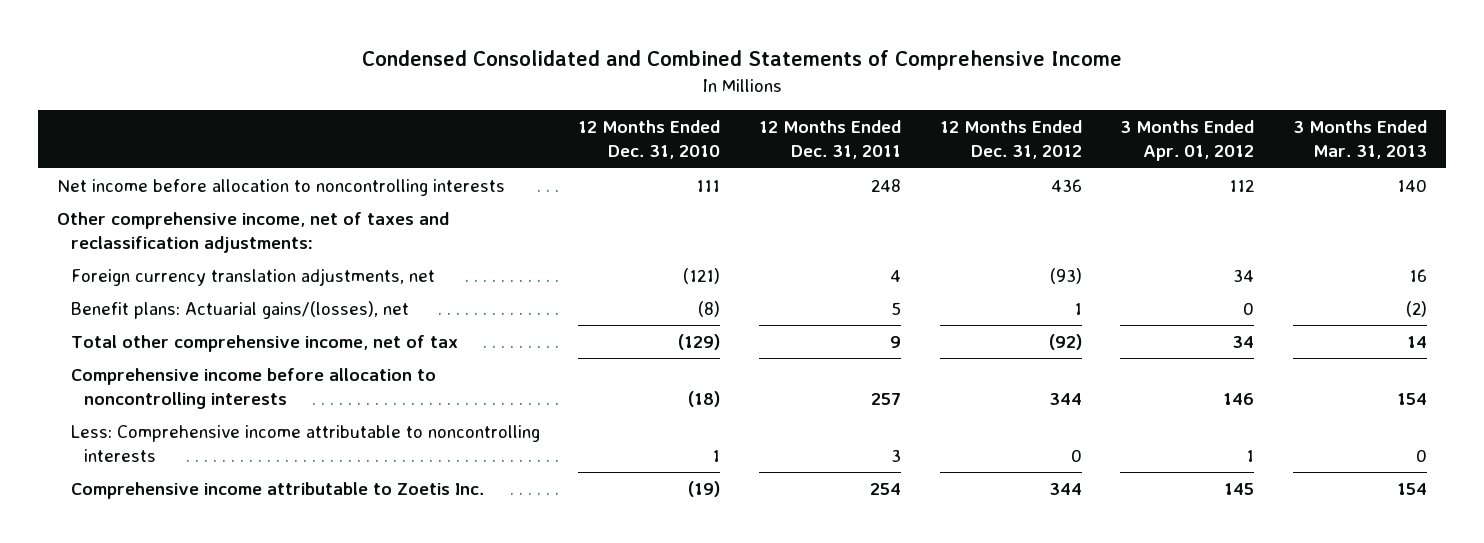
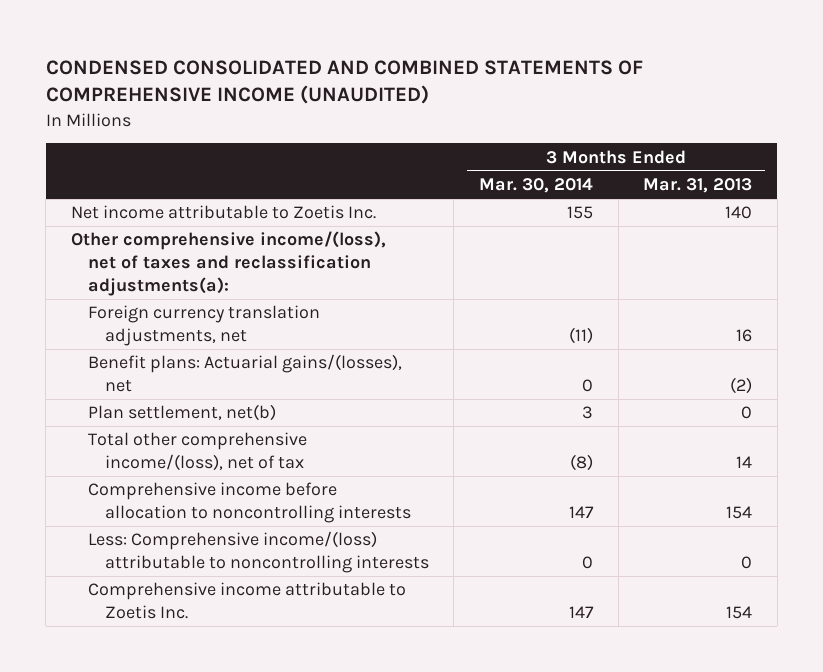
- Condensed Consolidated and Combined Statements of Comprehensive Income
+ CONDENSED CONSOLIDATED AND COMBINED STATEMENTS OF COMPREHENSIVE INCOME (UNAUDITED)
- | 12 Months Ended Dec. 31, 2010 | 12 Months Ended Dec. 31, 2011 | 12 Months Ended Dec. 31, 2012 | 3 Months Ended Apr. 01, 2012 | 3 Months Ended Mar. 31, 2013
+ | 3 Months Ended Mar. 30, 2014 | 3 Months Ended Mar. 31, 2013
- Net income before allocation to noncontrolling interests | 111 | 248 | 436 | 112 | 140
- Other comprehensive income, net of taxes and reclassification adjustments:
+ Net income attributable to Zoetis Inc. | 155 | 140
+ Other comprehensive income/(loss), net of taxes and reclassification adjustments(a):
- Total other comprehensive income, net of tax | (129) | 9 | (92) | 34 | 14
+ Plan settlement, net(b) | 3 | 0
+ Total other comprehensive income/(loss), net of tax | (8) | 14
- Less: Comprehensive income attributable to noncontrolling interests | 1 | 3 | 0 | 1 | 0
+ Less: Comprehensive income/(loss) attributable to noncontrolling interests | 0 | 0

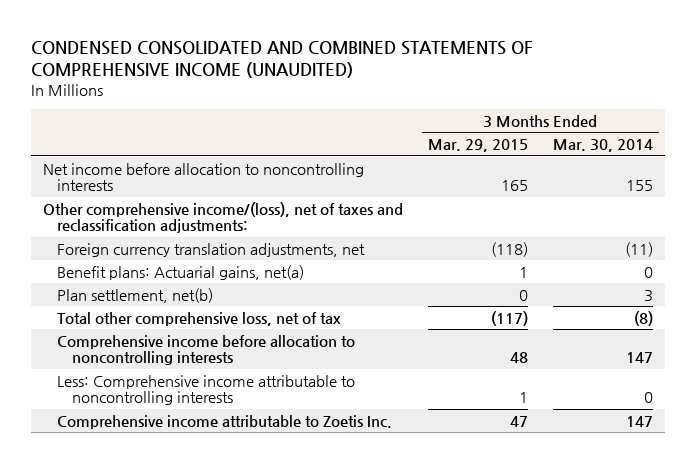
- | 3 Months Ended Mar. 30, 2014 | 3 Months Ended Mar. 31, 2013
+ | 3 Months Ended Mar. 29, 2015 | 3 Months Ended Mar. 30, 2014
- Net income attributable to Zoetis Inc. | 155 | 140
- Other comprehensive income/(loss), net of taxes and reclassification adjustments(a):
+ Net income before allocation to noncontrolling interests | 165 | 155
+ Other comprehensive income/(loss), net of taxes and reclassification adjustments:
- Benefit plans: Actuarial gains/(losses), net | 0 | (2)
+ Benefit plans: Actuarial gains, net(a) | 1 | 0
- Total other comprehensive income/(loss), net of tax | (8) | 14
+ Total other comprehensive loss, net of tax | (117) | (8)
- Less: Comprehensive income/(loss) attributable to noncontrolling interests | 0 | 0
+ Less: Comprehensive income attributable to noncontrolling interests | 1 | 0

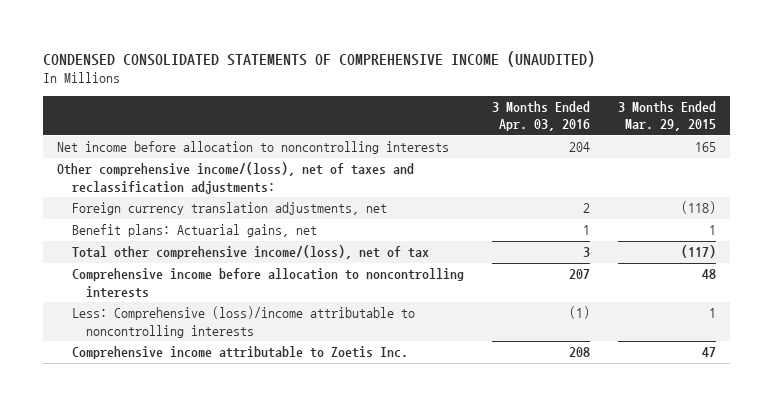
- CONDENSED CONSOLIDATED AND COMBINED STATEMENTS OF COMPREHENSIVE INCOME (UNAUDITED)
+ CONDENSED CONSOLIDATED STATEMENTS OF COMPREHENSIVE INCOME (UNAUDITED)
- | 3 Months Ended Mar. 29, 2015 | 3 Months Ended Mar. 30, 2014
+ | 3 Months Ended Apr. 03, 2016 | 3 Months Ended Mar. 29, 2015
- Benefit plans: Actuarial gains, net(a) | 1 | 0
- Plan settlement, net(b) | 0 | 3
- Total other comprehensive loss, net of tax | (117) | (8)
+ Benefit plans: Actuarial gains, net | 1 | 1
+ Total other comprehensive income/(loss), net of tax | 3 | (117)
- Less: Comprehensive income attributable to noncontrolling interests | 1 | 0
+ Less: Comprehensive (loss)/income attributable to noncontrolling interests | (1) | 1

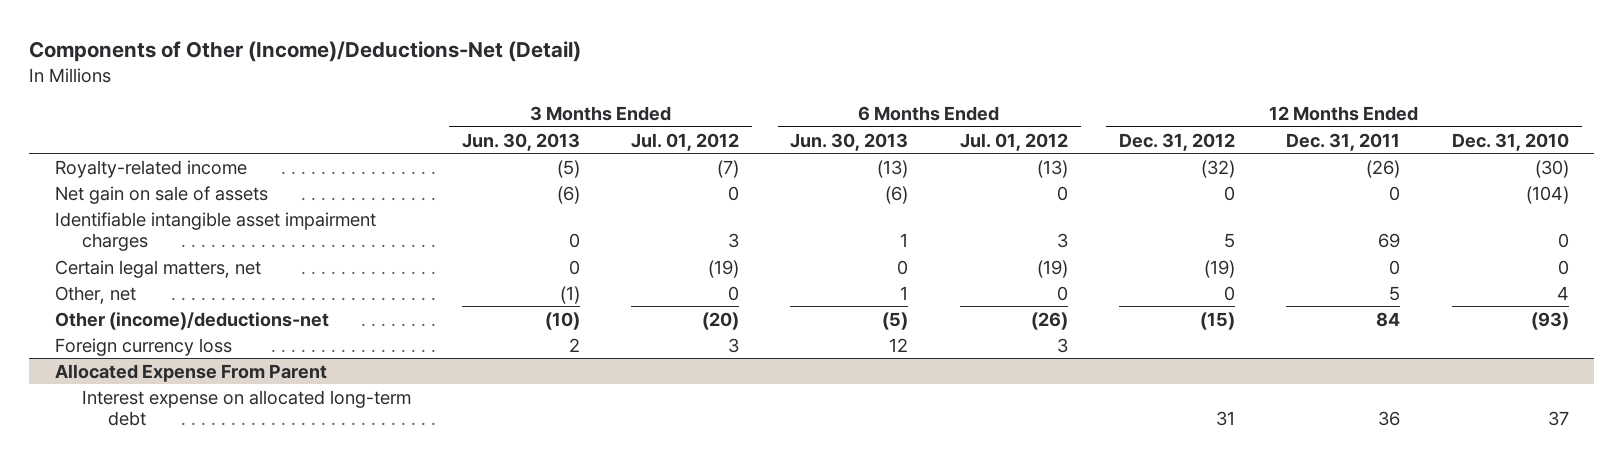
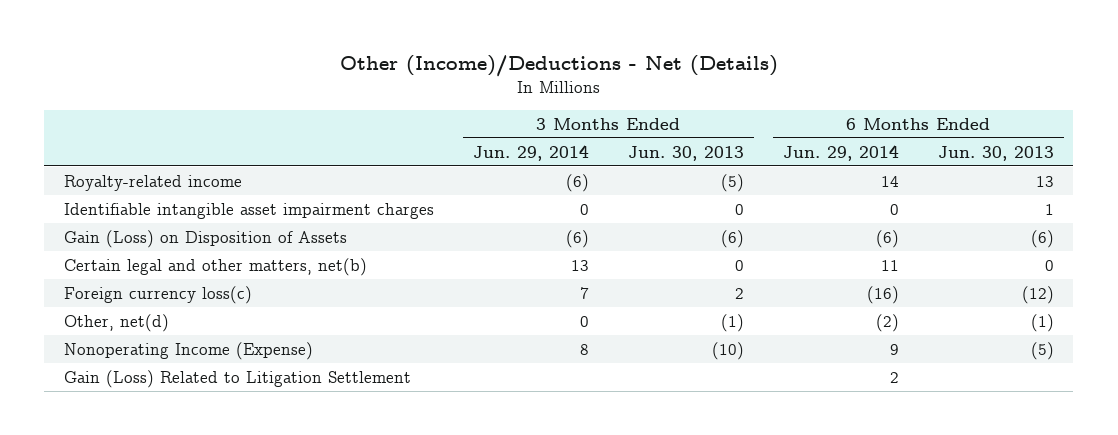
- Components of Other (Income)/Deductions-Net (Detail)
+ Other (Income)/Deductions - Net (Details)
- | 3 Months Ended Jun. 30, 2013 | 3 Months Ended Jul. 01, 2012 | 6 Months Ended Jun. 30, 2013 | 6 Months Ended Jul. 01, 2012 | 12 Months Ended Dec. 31, 2012 | 12 Months Ended Dec. 31, 2011 | 12 Months Ended Dec. 31, 2010
+ | 3 Months Ended Jun. 29, 2014 | 3 Months Ended Jun. 30, 2013 | 6 Months Ended Jun. 29, 2014 | 6 Months Ended Jun. 30, 2013
- Royalty-related income | (5) | (7) | (13) | (13) | (32) | (26) | (30)
- Net gain on sale of assets | (6) | 0 | (6) | 0 | 0 | 0 | (104)
+ Royalty-related income | (6) | (5) | 14 | 13
- Certain legal matters, net | 0 | (19) | 0 | (19) | (19) | 0 | 0
- Other, net | (1) | 0 | 1 | 0 | 0 | 5 | 4
- Other (income)/deductions-net | (10) | (20) | (5) | (26) | (15) | 84 | (93)
- Foreign currency loss | 2 | 3 | 12 | 3 | | |
- Allocated Expense From Parent
- Interest expense on allocated long-term debt | | | | | 31 | 36 | 37
+ Gain (Loss) on Disposition of Assets | (6) | (6) | (6) | (6)
+ Certain legal and other matters, net(b) | 13 | 0 | 11 | 0
+ Foreign currency loss(c) | 7 | 2 | (16) | (12)
+ Other, net(d) | 0 | (1) | (2) | (1)
+ Nonoperating Income (Expense) | 8 | (10) | 9 | (5)
+ Gain (Loss) Related to Litigation Settlement | | | 2 |

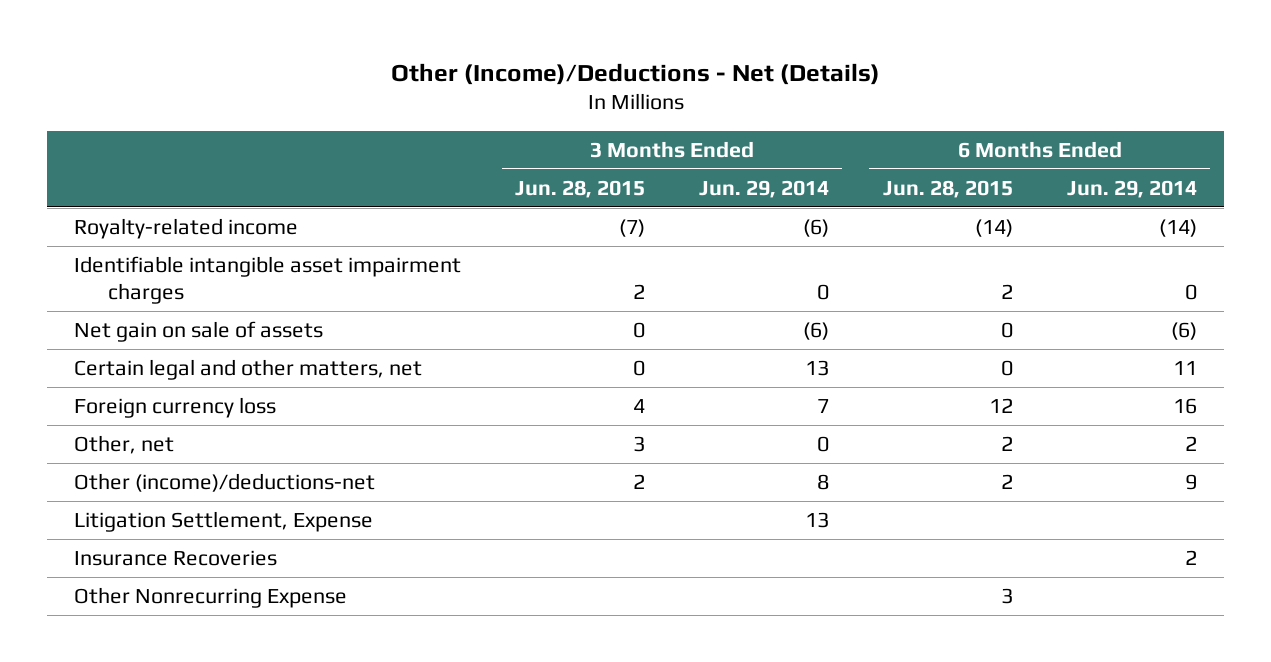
- | 3 Months Ended Jun. 29, 2014 | 3 Months Ended Jun. 30, 2013 | 6 Months Ended Jun. 29, 2014 | 6 Months Ended Jun. 30, 2013
+ | 3 Months Ended Jun. 28, 2015 | 3 Months Ended Jun. 29, 2014 | 6 Months Ended Jun. 28, 2015 | 6 Months Ended Jun. 29, 2014
- Royalty-related income | (6) | (5) | 14 | 13
+ Royalty-related income | (7) | (6) | (14) | (14)
- Gain (Loss) on Disposition of Assets | (6) | (6) | (6) | (6)
- Certain legal and other matters, net(b) | 13 | 0 | 11 | 0
- Foreign currency loss(c) | 7 | 2 | (16) | (12)
- Other, net(d) | 0 | (1) | (2) | (1)
- Nonoperating Income (Expense) | 8 | (10) | 9 | (5)
- Gain (Loss) Related to Litigation Settlement | | | 2 |
+ Net gain on sale of assets | 0 | (6) | 0 | (6)
+ Certain legal and other matters, net | 0 | 13 | 0 | 11
+ Foreign currency loss | 4 | 7 | 12 | 16
+ Other, net | 3 | 0 | 2 | 2
+ Other (income)/deductions-net | 2 | 8 | 2 | 9
+ Litigation Settlement, Expense | | 13 | |
+ Insurance Recoveries | | | | 2
+ Other Nonrecurring Expense | | | 3 |

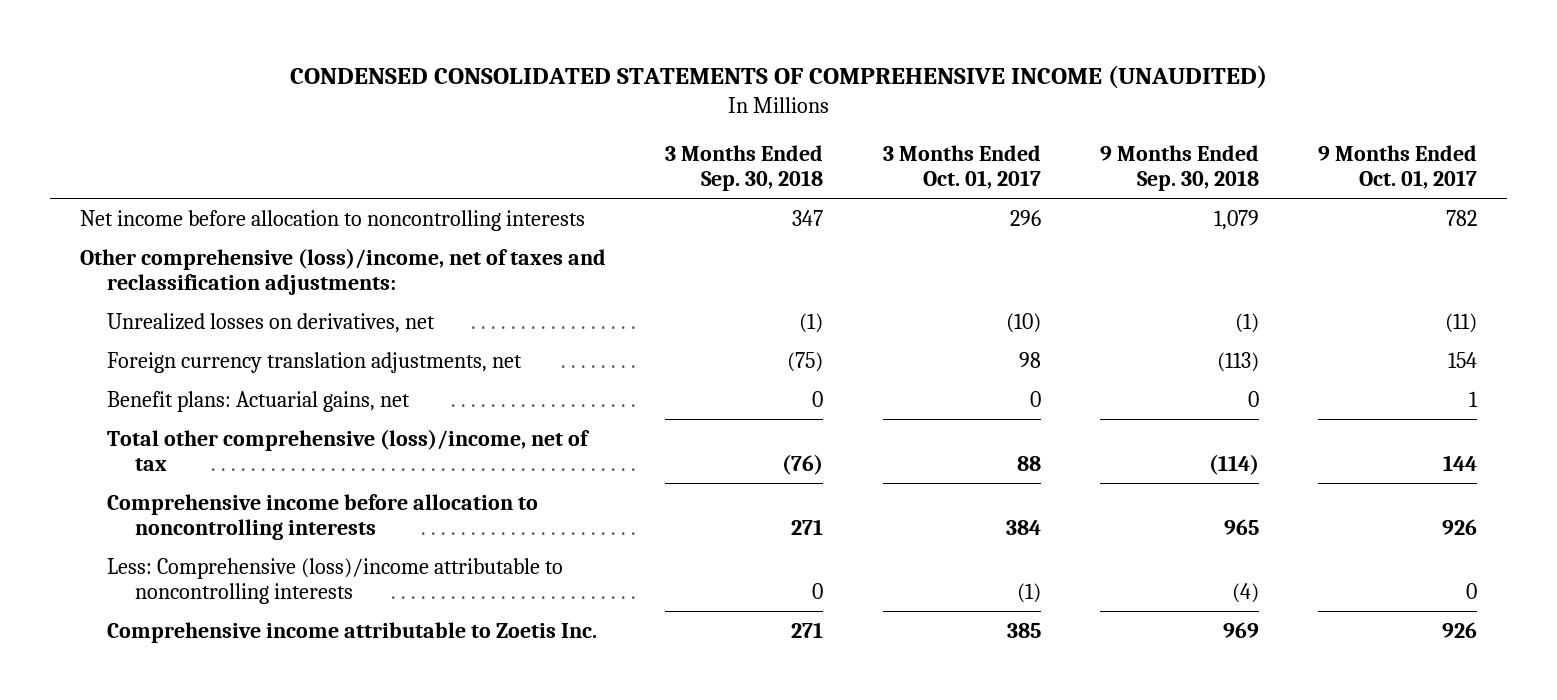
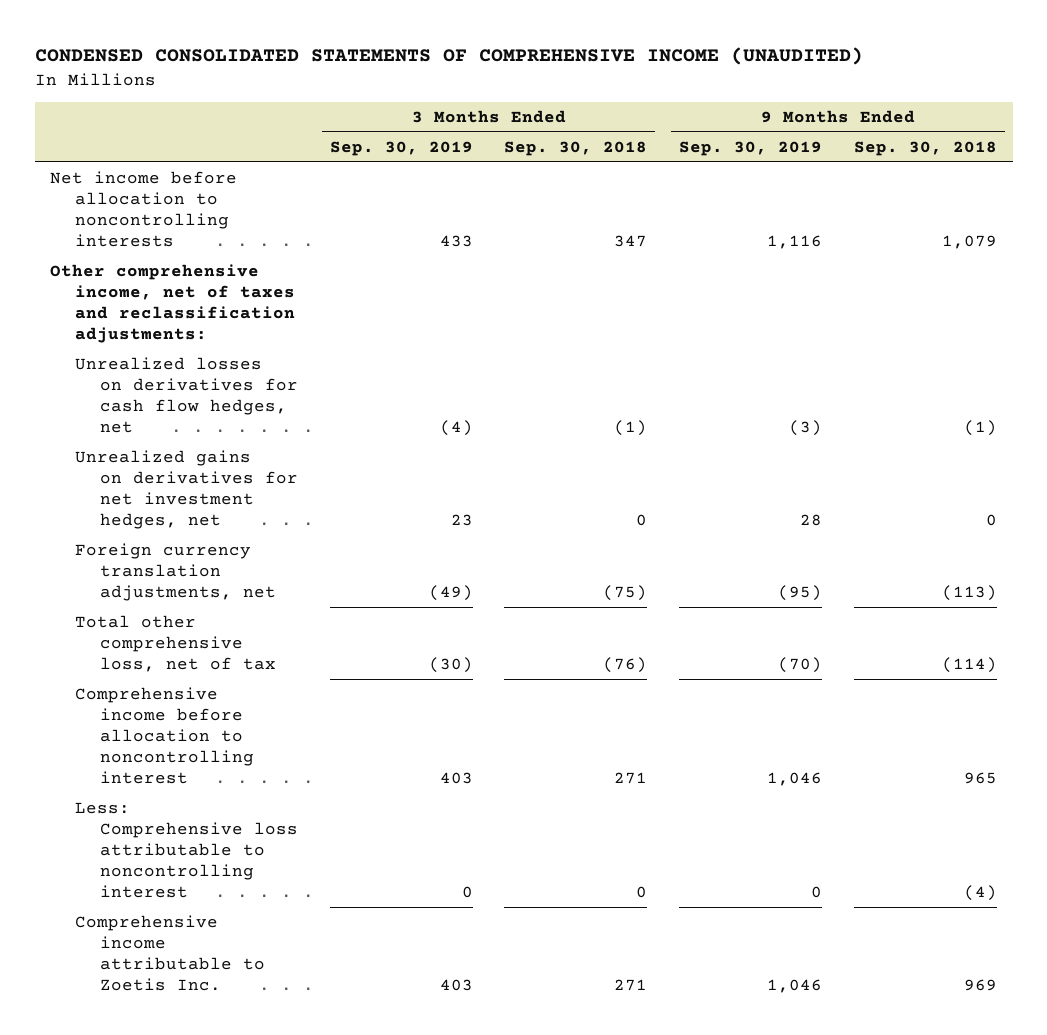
- | 3 Months Ended Sep. 30, 2018 | 3 Months Ended Oct. 01, 2017 | 9 Months Ended Sep. 30, 2018 | 9 Months Ended Oct. 01, 2017
+ | 3 Months Ended Sep. 30, 2019 | 3 Months Ended Sep. 30, 2018 | 9 Months Ended Sep. 30, 2019 | 9 Months Ended Sep. 30, 2018
- Other comprehensive (loss)/income, net of taxes and reclassification adjustments:
- Unrealized losses on derivatives, net | (1) | (10) | (1) | (11)
+ Other comprehensive income, net of taxes and reclassification adjustments:
+ Unrealized losses on derivatives for cash flow hedges, net | (4) | (1) | (3) | (1)
+ Unrealized gains on derivatives for net investment hedges, net | 23 | 0 | 28 | 0
- Benefit plans: Actuarial gains, net | 0 | 0 | 0 | 1
- Total other comprehensive (loss)/income, net of tax | (76) | 88 | (114) | 144
- Comprehensive income before allocation to noncontrolling interests | 271 | 384 | 965 | 926
- Less: Comprehensive (loss)/income attributable to noncontrolling interests | 0 | (1) | (4) | 0
+ Total other comprehensive loss, net of tax | (30) | (76) | (70) | (114)
+ Comprehensive income before allocation to noncontrolling interest | 403 | 271 | 1,046 | 965
+ Less: Comprehensive loss attributable to noncontrolling interest | 0 | 0 | 0 | (4)

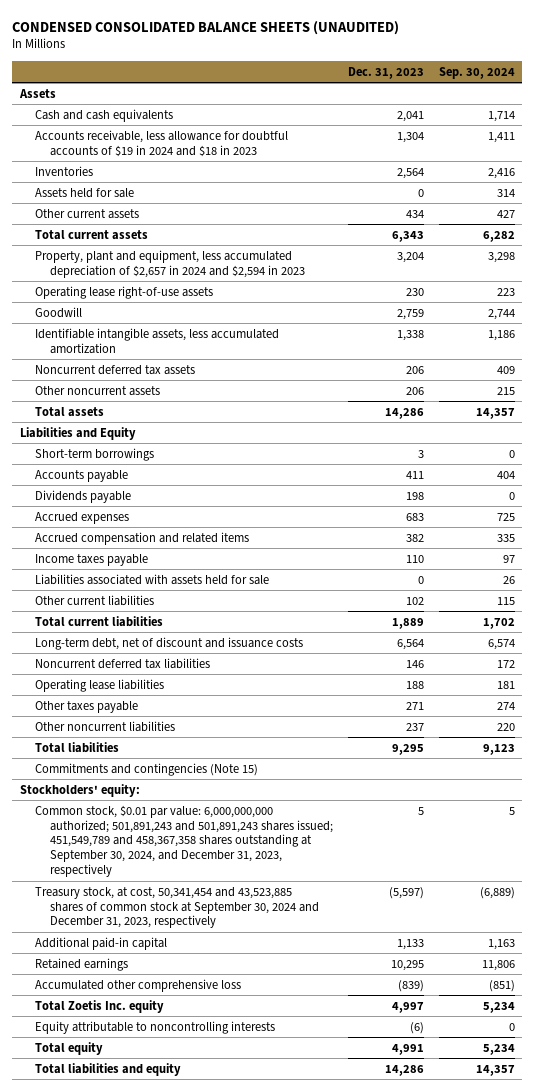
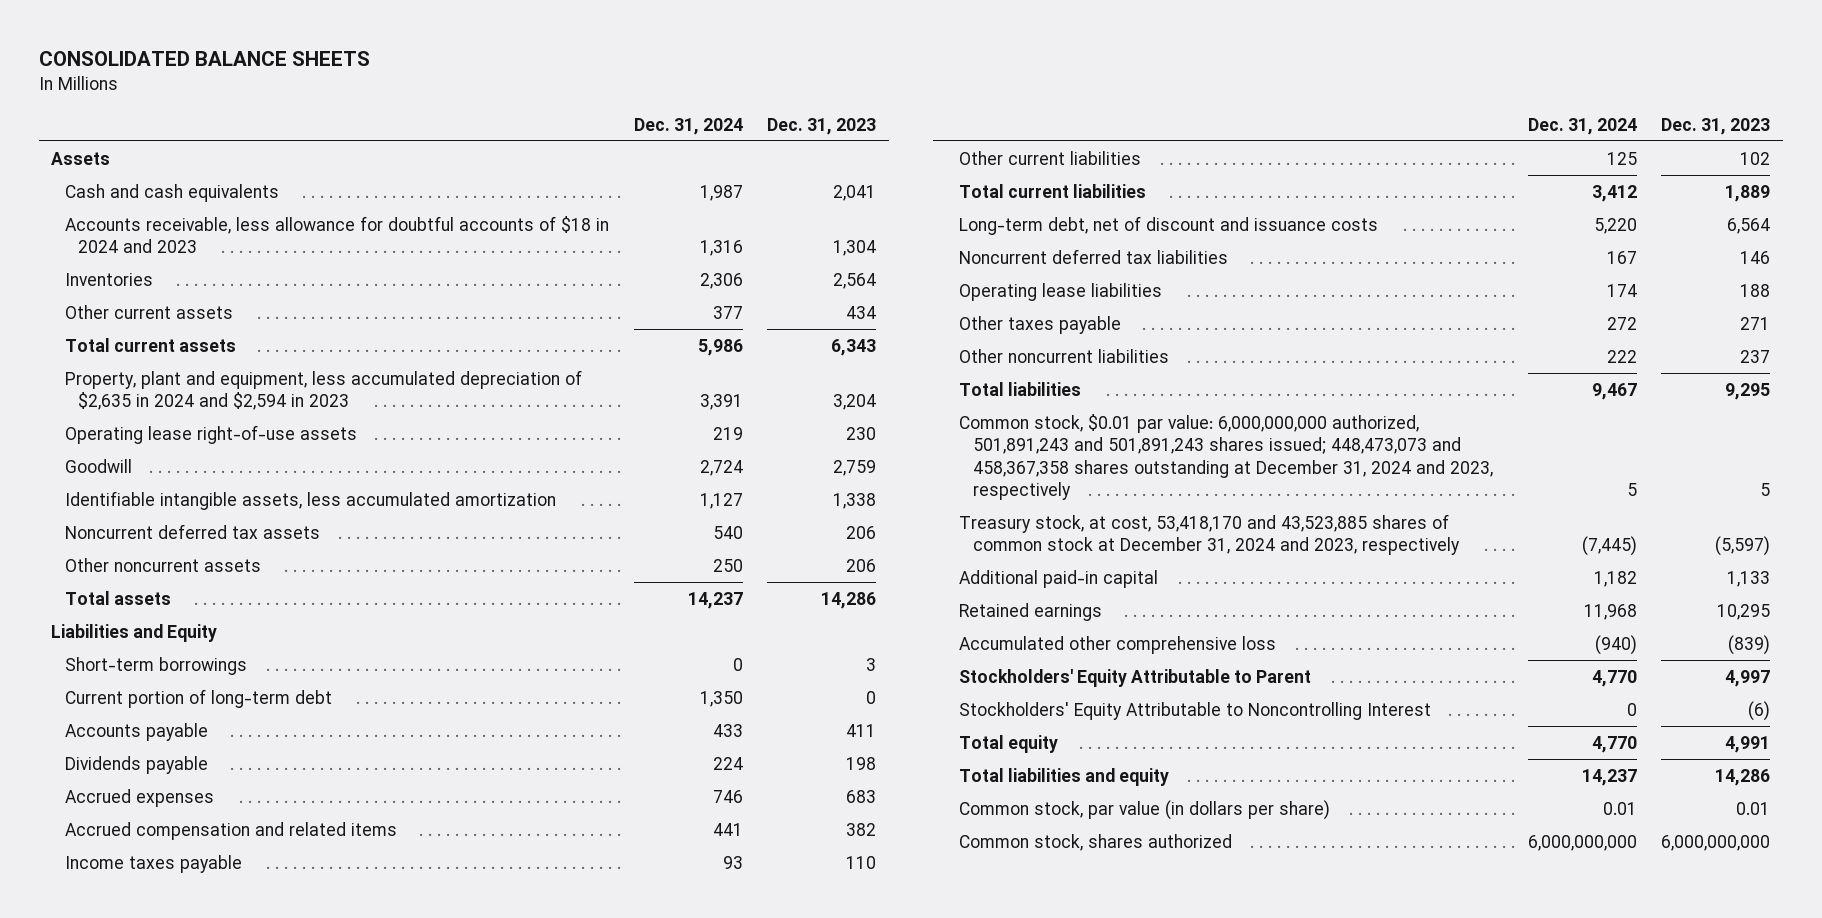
- CONDENSED CONSOLIDATED BALANCE SHEETS (UNAUDITED)
+ CONSOLIDATED BALANCE SHEETS
- | Dec. 31, 2023 | Sep. 30, 2024
+ | Dec. 31, 2024 | Dec. 31, 2023
- Accounts receivable, less allowance for doubtful accounts of $19 in 2024 and $18 in 2023 | 1,304 | 1,411
+ Accounts receivable, less allowance for doubtful accounts of $18 in 2024 and 2023 | 1,316 | 1,304
- Assets held for sale | 0 | 314
- Property, plant and equipment, less accumulated depreciation of $2,657 in 2024 and $2,594 in 2023 | 3,204 | 3,298
+ Property, plant and equipment, less accumulated depreciation of $2,635 in 2024 and $2,594 in 2023 | 3,391 | 3,204
+ Current portion of long-term debt | 1,350 | 0
- Liabilities associated with assets held for sale | 0 | 26
- Commitments and contingencies (Note 15)
- Stockholders' equity:
- Common stock, $0.01 par value: 6,000,000,000 authorized; 501,891,243 and 501,891,243 shares issued; 451,549,789 and 458,367,358 shares outstanding at September 30, 2024, and December 31, 2023, respectively | 5 | 5
- Treasury stock, at cost, 50,341,454 and 43,523,885 shares of common stock at September 30, 2024 and December 31, 2023, respectively | (5,597) | (6,889)
+ Common stock, $0.01 par value: 6,000,000,000 authorized, 501,891,243 and 501,891,243 shares issued; 448,473,073 and 458,367,358 shares outstanding at December 31, 2024 and 2023, respectively | 5 | 5
+ Treasury stock, at cost, 53,418,170 and 43,523,885 shares of common stock at December 31, 2024 and 2023, respectively | (7,445) | (5,597)
- Total Zoetis Inc. equity | 4,997 | 5,234
- Equity attributable to noncontrolling interests | (6) | 0
+ Stockholders' Equity Attributable to Parent | 4,770 | 4,997
+ Stockholders' Equity Attributable to Noncontrolling Interest | 0 | (6)
+ Common stock, par value (in dollars per share) | 0.01 | 0.01
+ Common stock, shares authorized | 6,000,000,000 | 6,000,000,000

